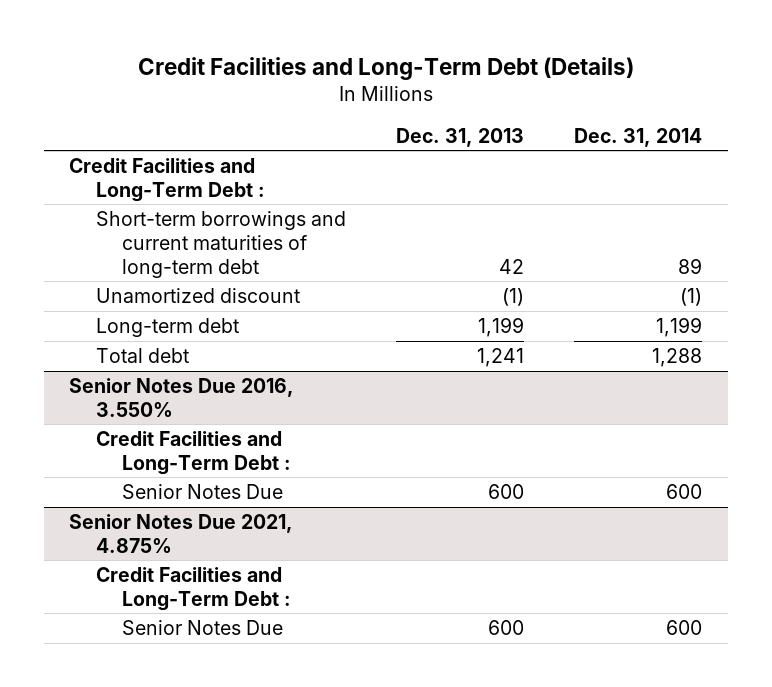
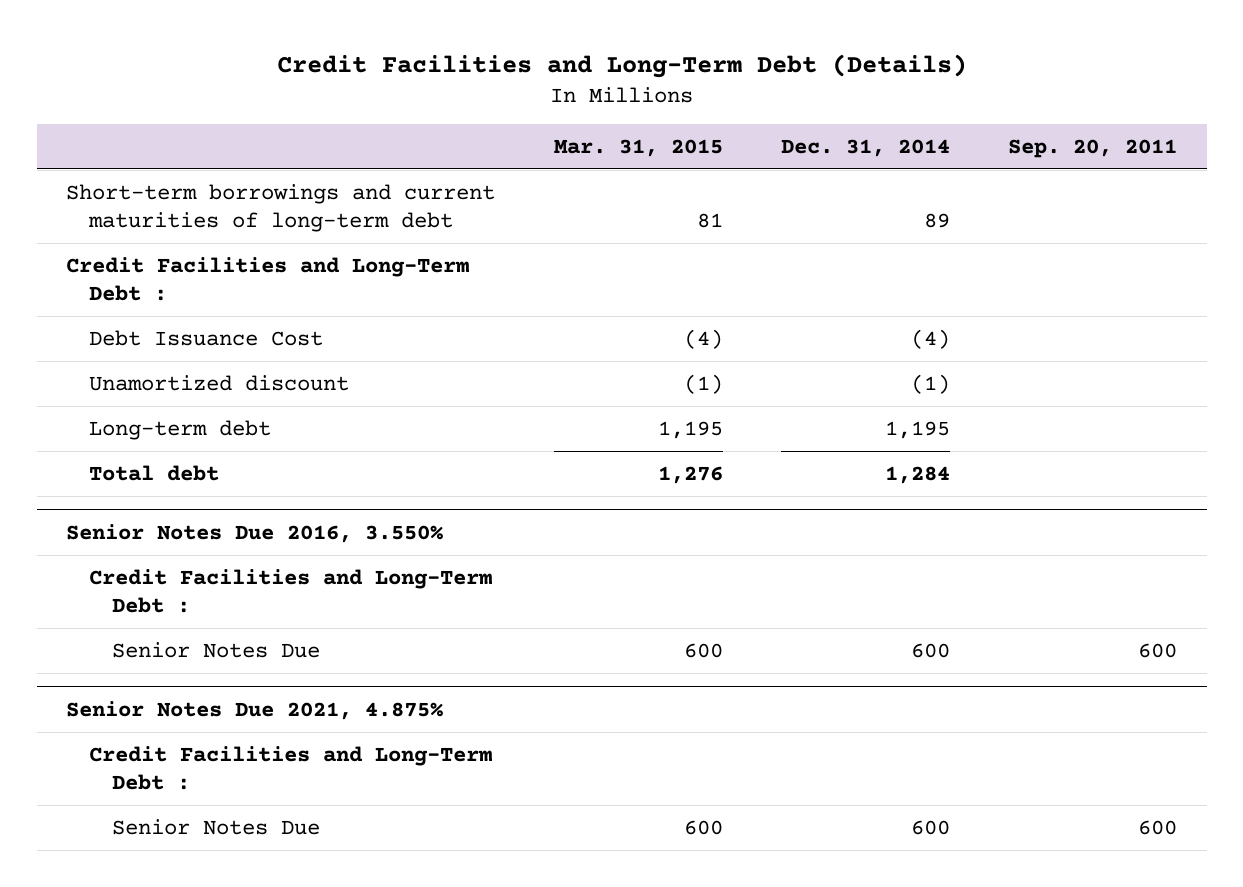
- | Dec. 31, 2013 | Dec. 31, 2014
+ | Mar. 31, 2015 | Dec. 31, 2014 | Sep. 20, 2011
moved down: Credit Facilities and Long-Term Debt :
+ Debt Issuance Cost | (4) | (4) |
- Long-term debt | 1,199 | 1,199
- Total debt | 1,241 | 1,288
+ Long-term debt | 1,195 | 1,195 |
+ Total debt | 1,276 | 1,284 |

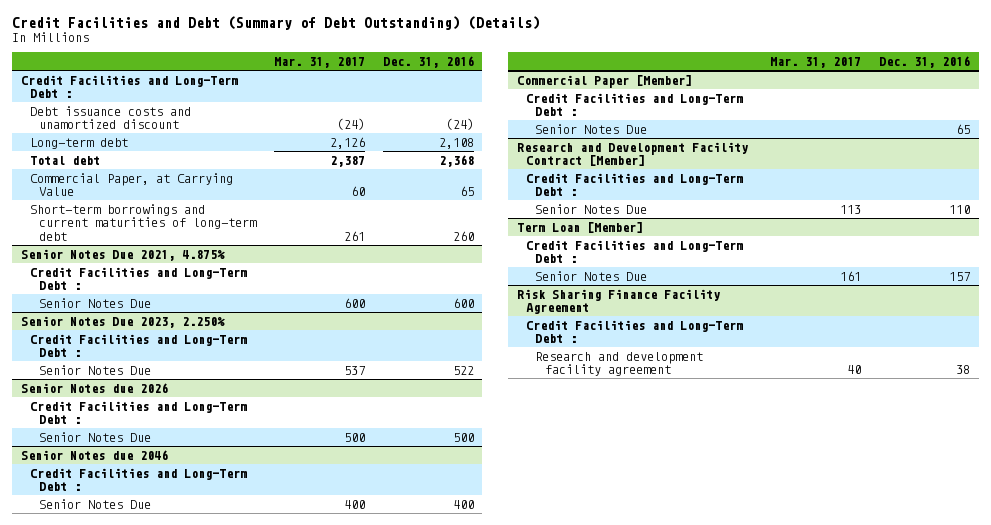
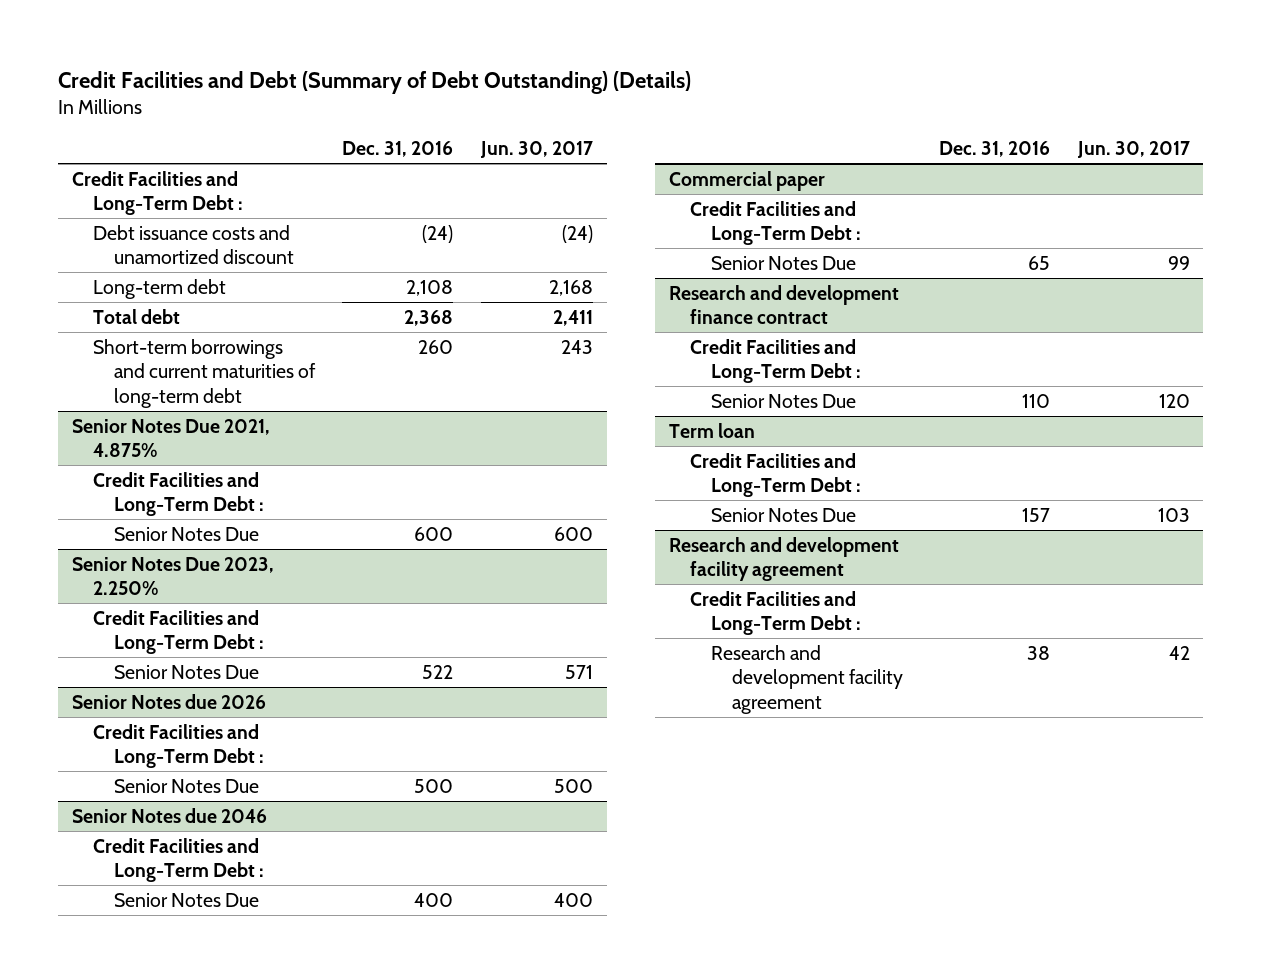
- | Mar. 31, 2017 | Dec. 31, 2016
+ | Dec. 31, 2016 | Jun. 30, 2017
- Commercial Paper, at Carrying Value | 60 | 65
- Commercial Paper [Member]
+ Commercial paper
- Research and Development Facility Contract [Member]
+ Research and development finance contract
- Term Loan [Member]
+ Term loan
- Risk Sharing Finance Facility Agreement
+ Research and development facility agreement

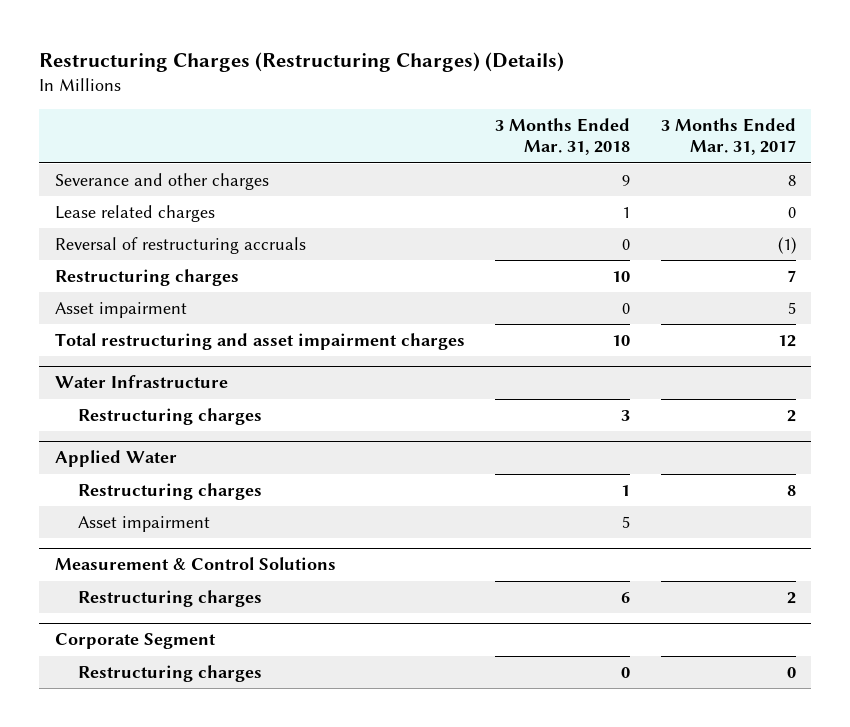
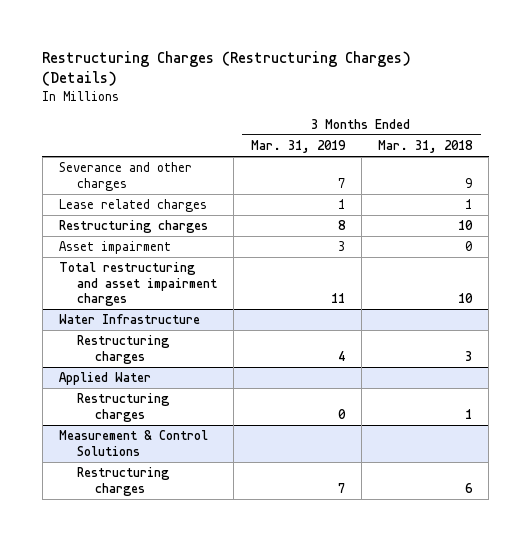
- | 3 Months Ended Mar. 31, 2018 | 3 Months Ended Mar. 31, 2017
+ | 3 Months Ended Mar. 31, 2019 | 3 Months Ended Mar. 31, 2018
- Reversal of restructuring accruals | 0 | (1)
@ Applied Water
- Asset impairment | 5 |
- Corporate Segment
- Restructuring charges | 0 | 0

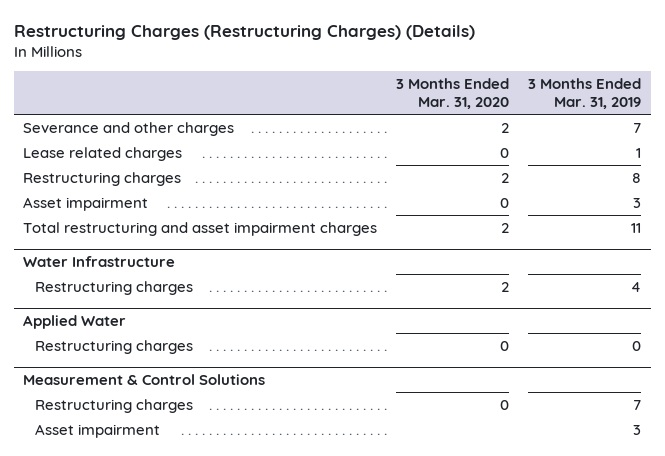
- | 3 Months Ended Mar. 31, 2019 | 3 Months Ended Mar. 31, 2018
+ | 3 Months Ended Mar. 31, 2020 | 3 Months Ended Mar. 31, 2019
@ Measurement & Control Solutions
+ Asset impairment | | 3

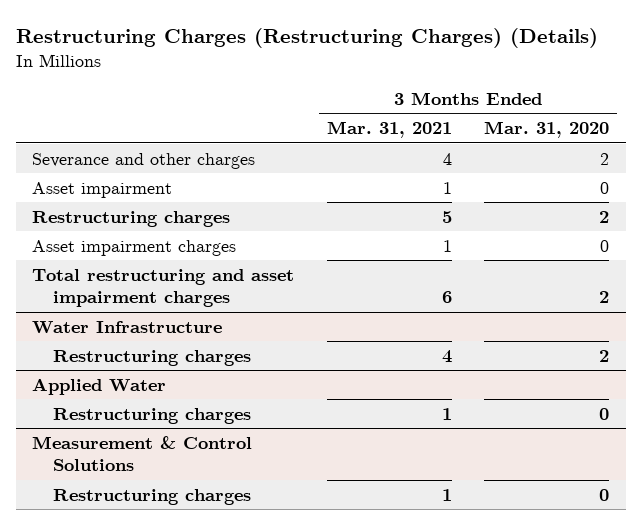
- | 3 Months Ended Mar. 31, 2020 | 3 Months Ended Mar. 31, 2019
+ | 3 Months Ended Mar. 31, 2021 | 3 Months Ended Mar. 31, 2020
- Lease related charges | 0 | 1
moved down: Restructuring charges | 5 | 2
+ Asset impairment charges | 1 | 0
@ Measurement & Control Solutions
- Asset impairment | | 3

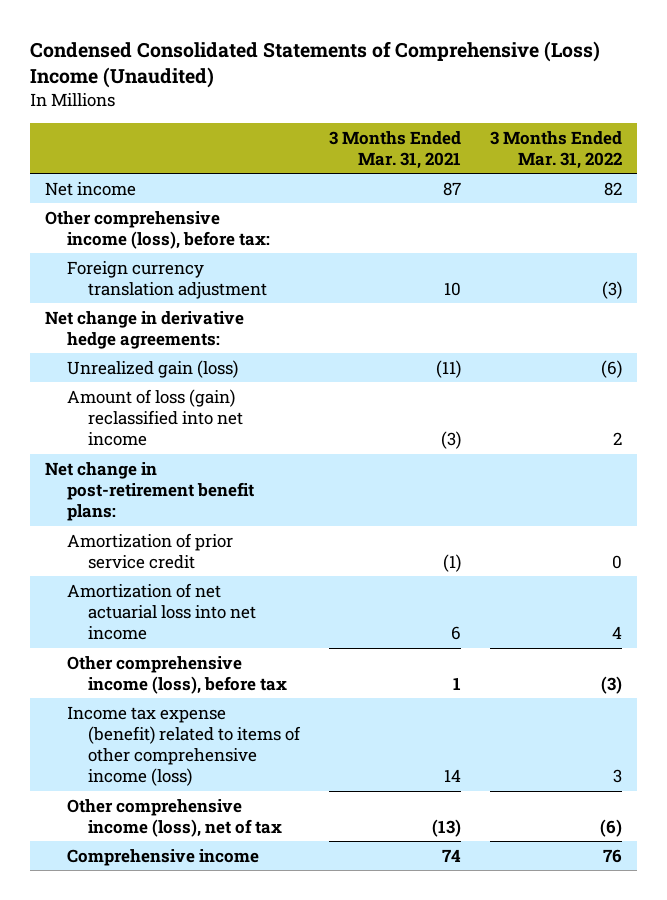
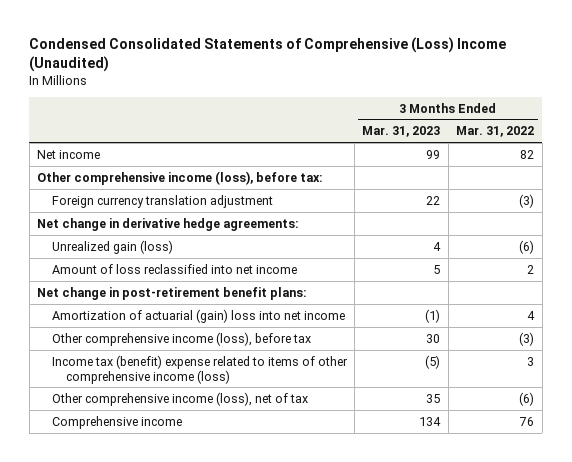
- | 3 Months Ended Mar. 31, 2021 | 3 Months Ended Mar. 31, 2022
+ | 3 Months Ended Mar. 31, 2023 | 3 Months Ended Mar. 31, 2022
- Amount of loss (gain) reclassified into net income | (3) | 2
+ Amount of loss reclassified into net income | 5 | 2
- Amortization of prior service credit | (1) | 0
- Amortization of net actuarial loss into net income | 6 | 4
+ Amortization of actuarial (gain) loss into net income | (1) | 4
- Income tax expense (benefit) related to items of other comprehensive income (loss) | 14 | 3
+ Income tax (benefit) expense related to items of other comprehensive income (loss) | (5) | 3

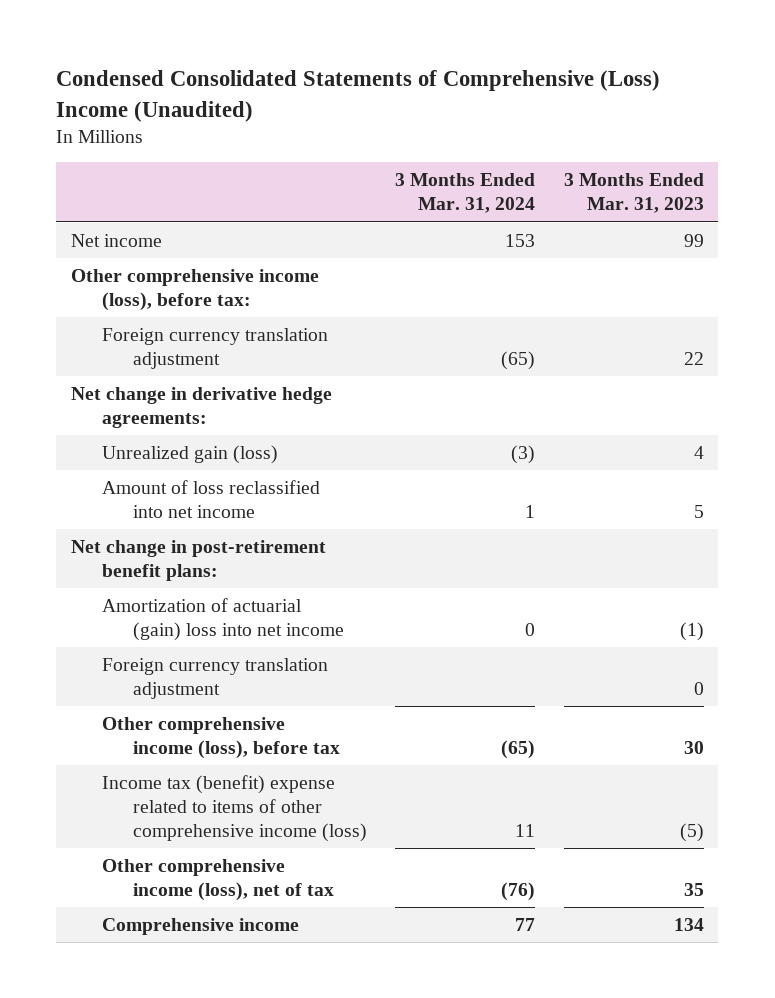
- | 3 Months Ended Mar. 31, 2023 | 3 Months Ended Mar. 31, 2022
+ | 3 Months Ended Mar. 31, 2024 | 3 Months Ended Mar. 31, 2023
+ Foreign currency translation adjustment | | 0

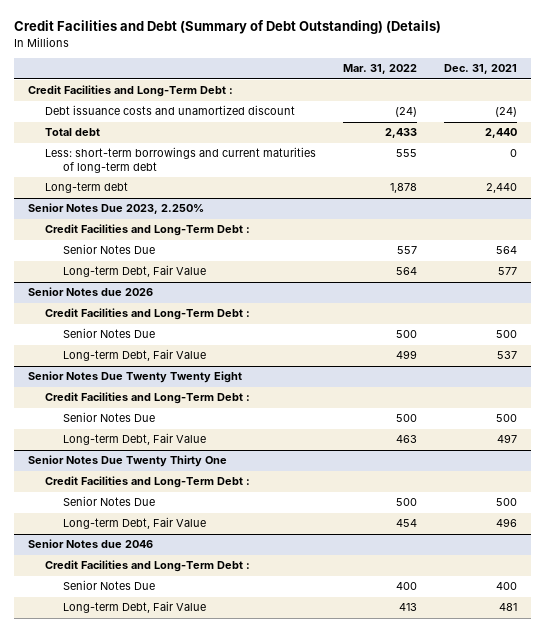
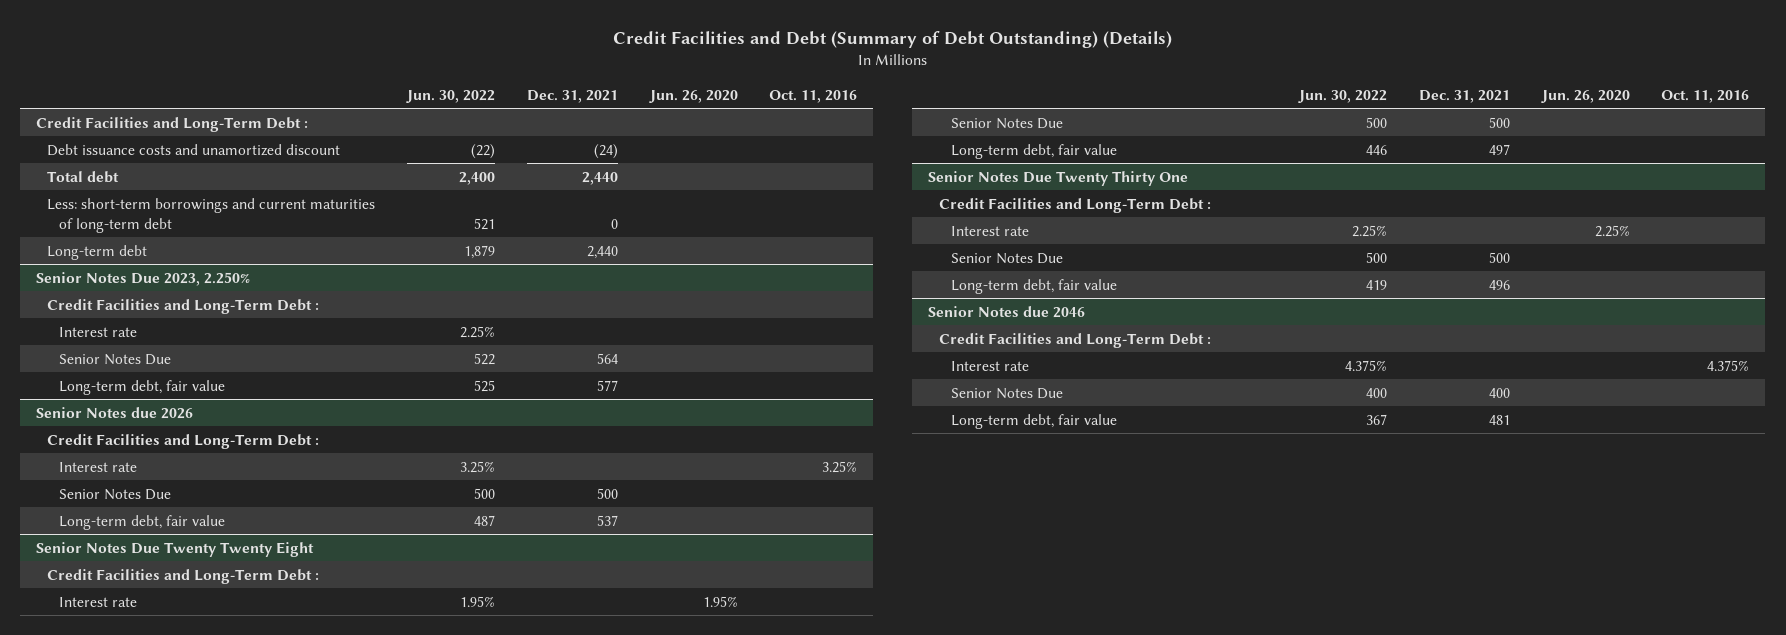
- | Mar. 31, 2022 | Dec. 31, 2021
+ | Jun. 30, 2022 | Dec. 31, 2021 | Jun. 26, 2020 | Oct. 11, 2016
@ Senior Notes Due 2023, 2.250%
+ Interest rate | 2.25% | | |
- Long-term Debt, Fair Value | 564 | 577
+ Long-term debt, fair value | 525 | 577 | |
@ Senior Notes due 2026
+ Interest rate | 3.25% | | | 3.25%
- Long-term Debt, Fair Value | 499 | 537
+ Long-term debt, fair value | 487 | 537 | |
@ Senior Notes Due Twenty Twenty Eight
+ Interest rate | 1.95% | | 1.95% |
- Long-term Debt, Fair Value | 463 | 497
+ Long-term debt, fair value | 446 | 497 | |
@ Senior Notes Due Twenty Thirty One
+ Interest rate | 2.25% | | 2.25% |
- Long-term Debt, Fair Value | 454 | 496
+ Long-term debt, fair value | 419 | 496 | |
@ Senior Notes due 2046
+ Interest rate | 4.375% | | | 4.375%
- Long-term Debt, Fair Value | 413 | 481
+ Long-term debt, fair value | 367 | 481 | |

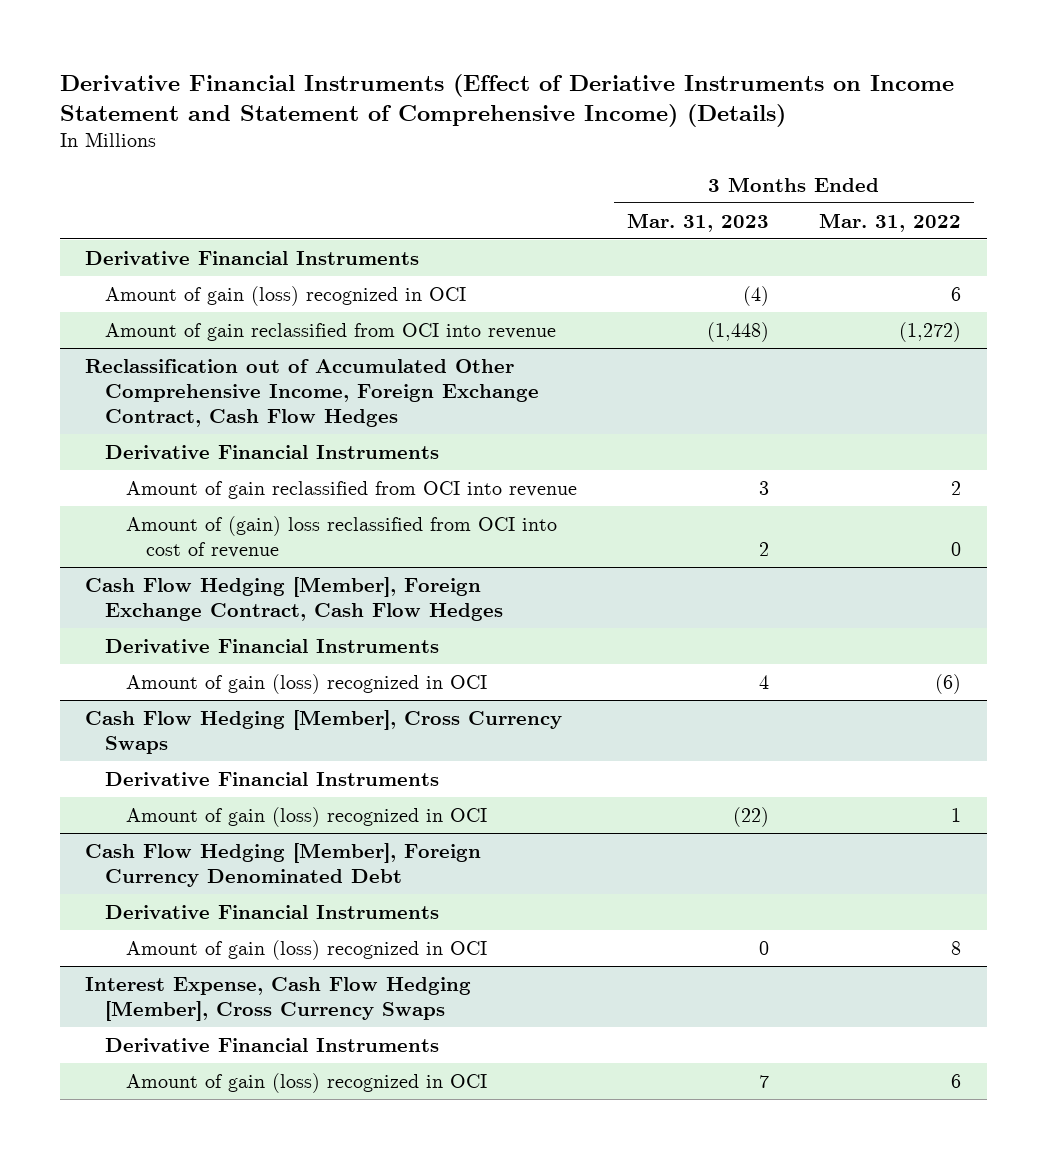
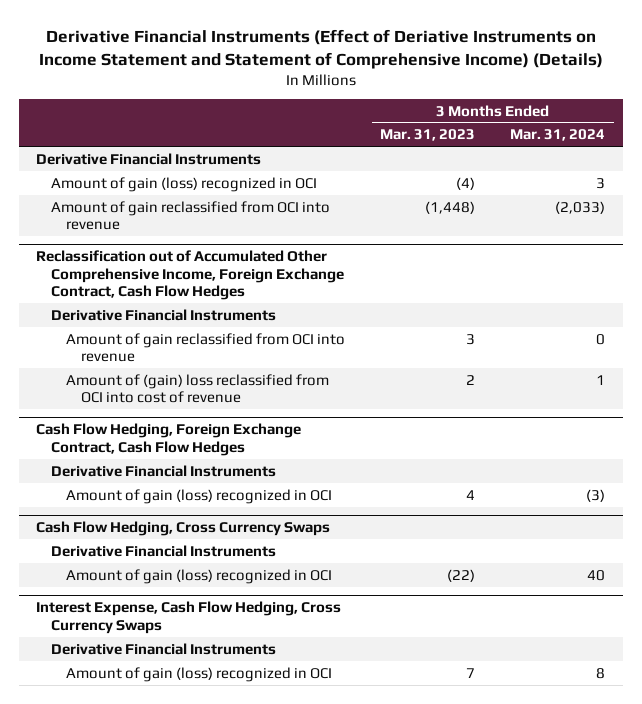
- | 3 Months Ended Mar. 31, 2023 | 3 Months Ended Mar. 31, 2022
+ | 3 Months Ended Mar. 31, 2023 | 3 Months Ended Mar. 31, 2024
- Cash Flow Hedging [Member], Foreign Exchange Contract, Cash Flow Hedges
+ Cash Flow Hedging, Foreign Exchange Contract, Cash Flow Hedges
- Cash Flow Hedging [Member], Cross Currency Swaps
+ Cash Flow Hedging, Cross Currency Swaps
- Cash Flow Hedging [Member], Foreign Currency Denominated Debt
- Derivative Financial Instruments
- Amount of gain (loss) recognized in OCI | 0 | 8
- Interest Expense, Cash Flow Hedging [Member], Cross Currency Swaps
+ Interest Expense, Cash Flow Hedging, Cross Currency Swaps

